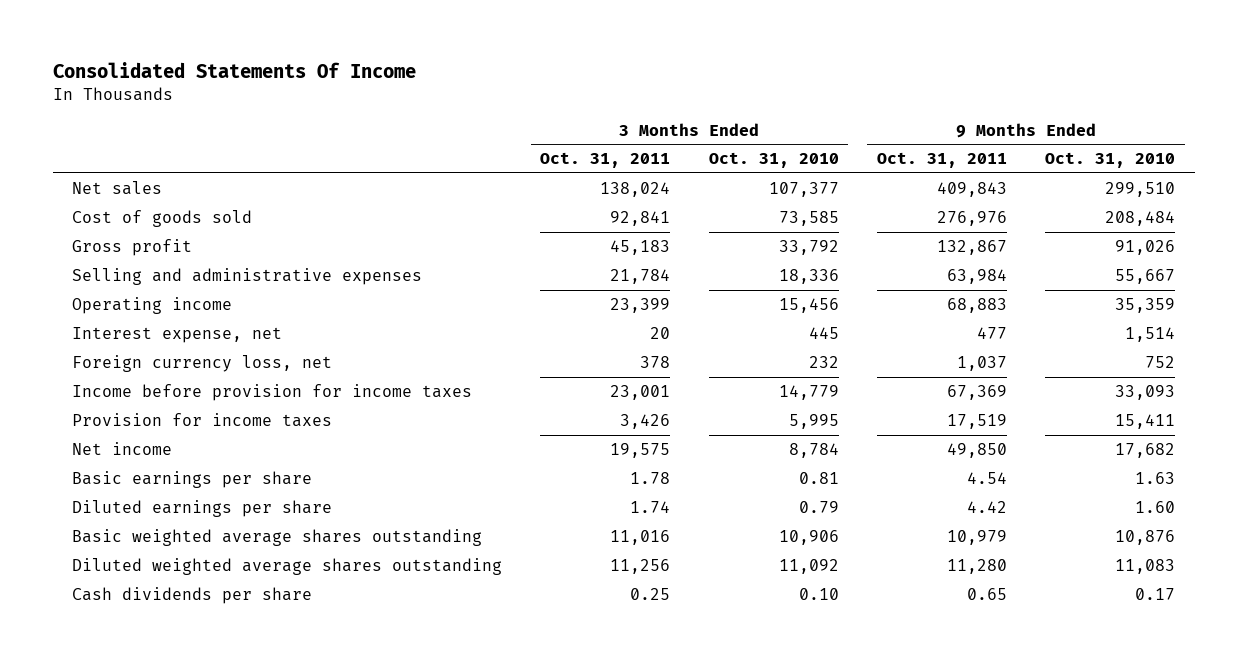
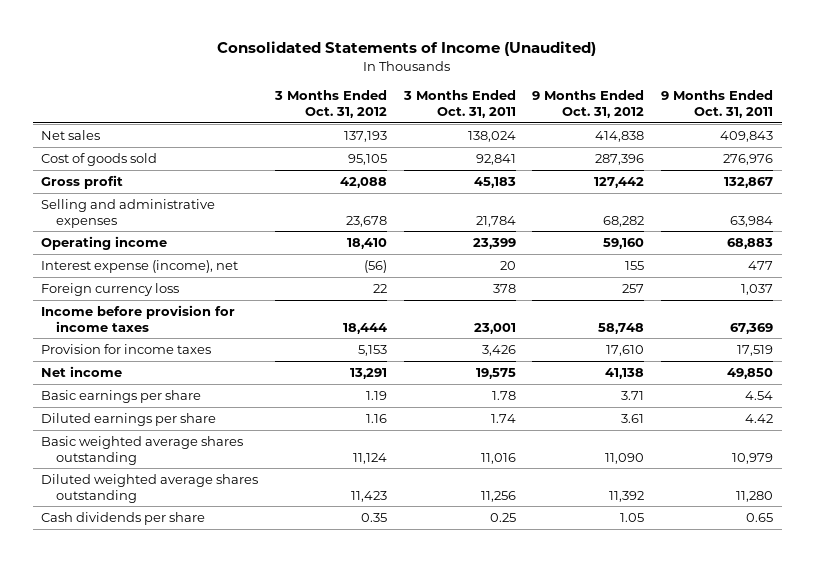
- Consolidated Statements Of Income
+ Consolidated Statements of Income (Unaudited)
- | 3 Months Ended Oct. 31, 2011 | 3 Months Ended Oct. 31, 2010 | 9 Months Ended Oct. 31, 2011 | 9 Months Ended Oct. 31, 2010
+ | 3 Months Ended Oct. 31, 2012 | 3 Months Ended Oct. 31, 2011 | 9 Months Ended Oct. 31, 2012 | 9 Months Ended Oct. 31, 2011
- Interest expense, net | 20 | 445 | 477 | 1,514
- Foreign currency loss, net | 378 | 232 | 1,037 | 752
+ Interest expense (income), net | (56) | 20 | 155 | 477
+ Foreign currency loss | 22 | 378 | 257 | 1,037

